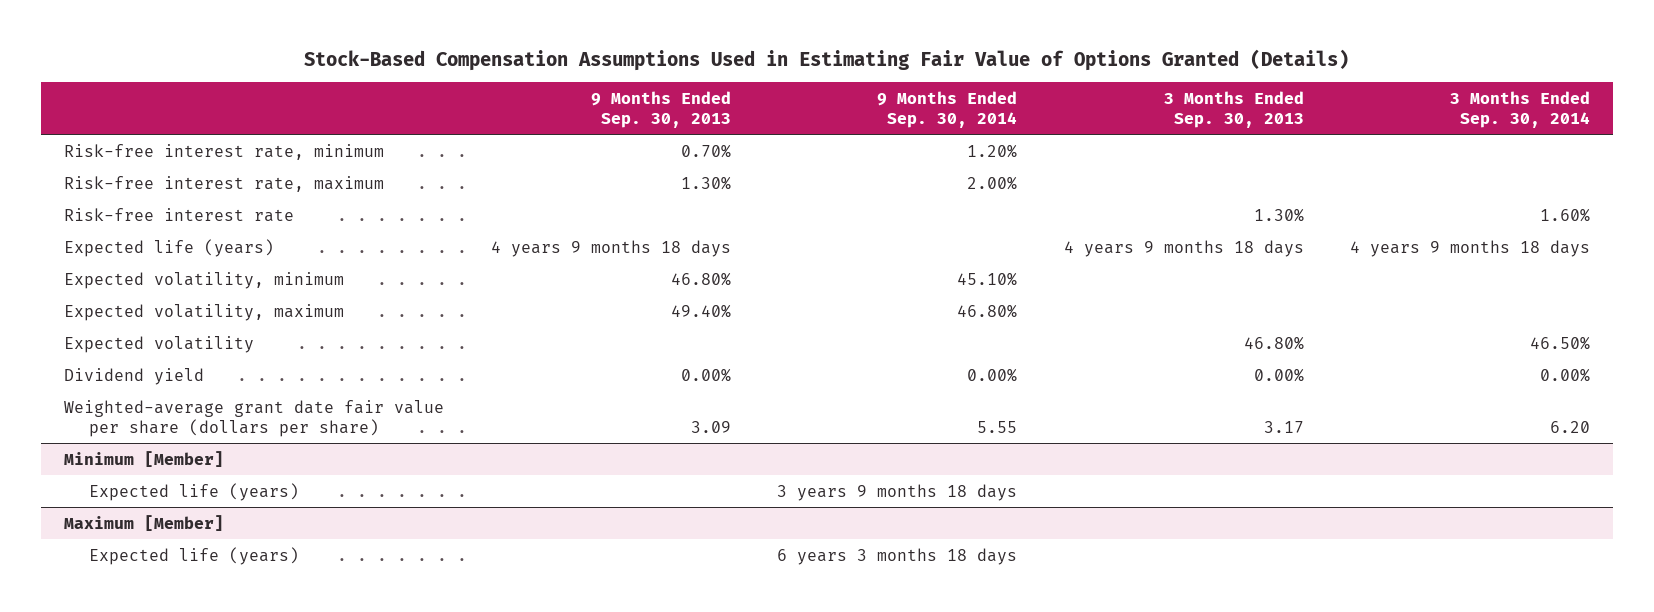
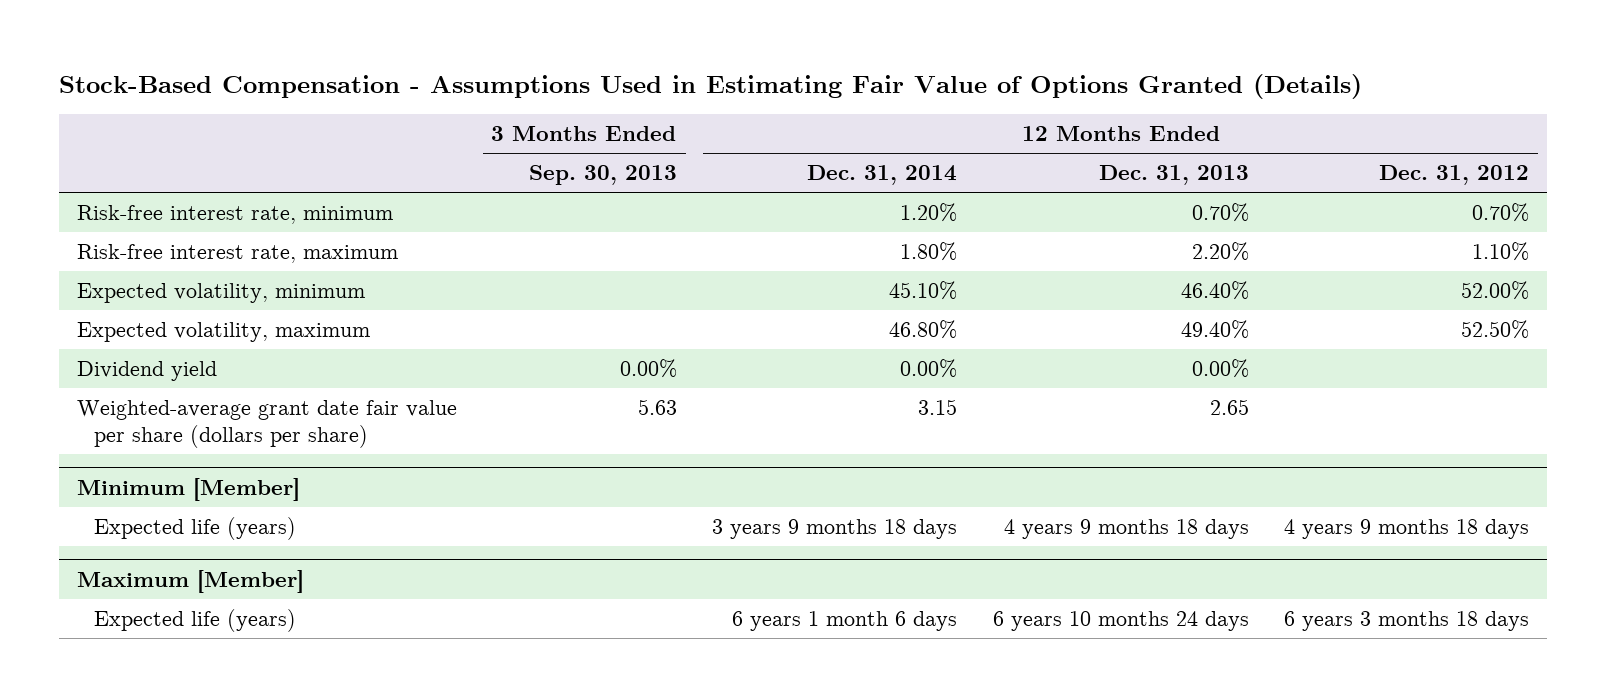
- Stock-Based Compensation Assumptions Used in Estimating Fair Value of Options Granted (Details)
+ Stock-Based Compensation - Assumptions Used in Estimating Fair Value of Options Granted (Details)
- | 9 Months Ended Sep. 30, 2013 | 9 Months Ended Sep. 30, 2014 | 3 Months Ended Sep. 30, 2013 | 3 Months Ended Sep. 30, 2014
+ | 3 Months Ended Sep. 30, 2013 | 12 Months Ended Dec. 31, 2014 | 12 Months Ended Dec. 31, 2013 | 12 Months Ended Dec. 31, 2012
- Risk-free interest rate | | | 1.30% | 1.60%
- Expected life (years) | 4 years 9 months 18 days | | 4 years 9 months 18 days | 4 years 9 months 18 days
- Expected volatility | | | 46.80% | 46.50%
- Weighted-average grant date fair value per share (dollars per share) | 3.09 | 5.55 | 3.17 | 6.20
+ Weighted-average grant date fair value per share (dollars per share) | 5.63 | 3.15 | 2.65 |

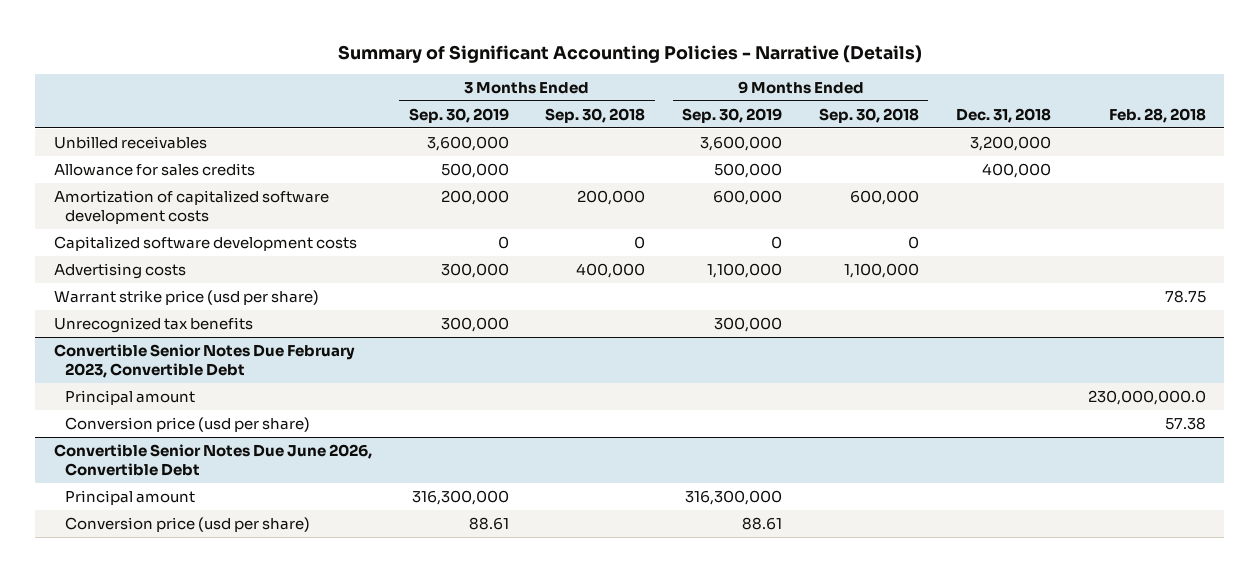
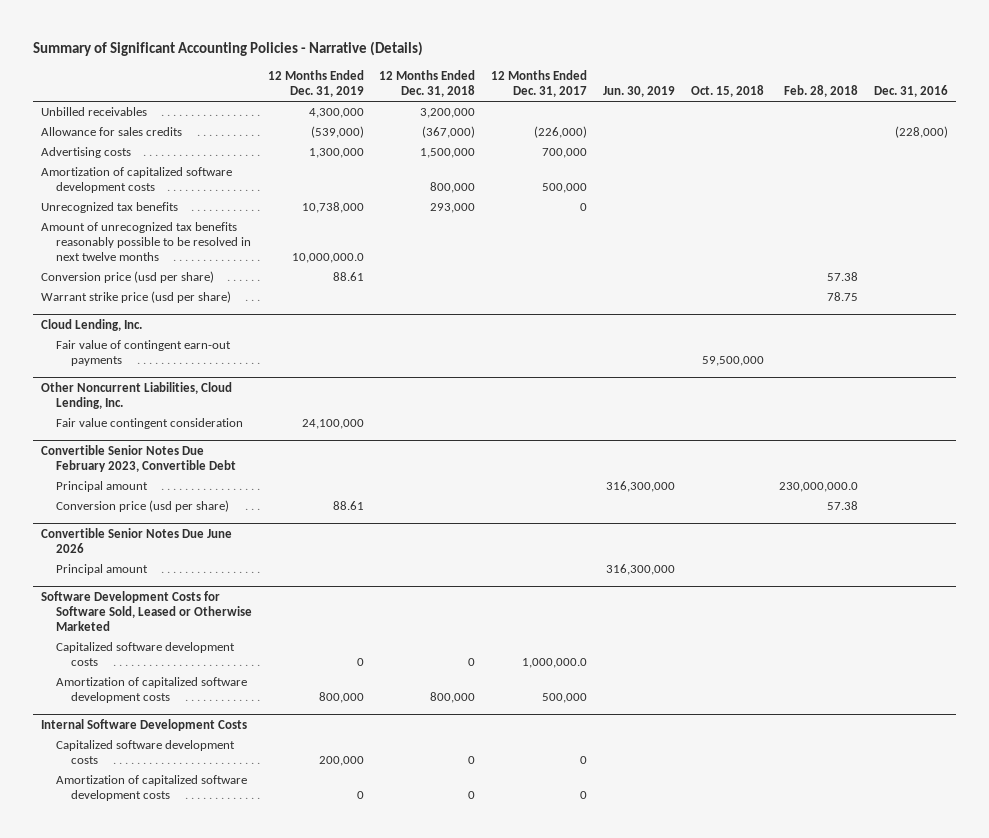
- | 3 Months Ended Sep. 30, 2019 | 3 Months Ended Sep. 30, 2018 | 9 Months Ended Sep. 30, 2019 | 9 Months Ended Sep. 30, 2018 | Dec. 31, 2018 | Feb. 28, 2018
+ | 12 Months Ended Dec. 31, 2019 | 12 Months Ended Dec. 31, 2018 | 12 Months Ended Dec. 31, 2017 | Jun. 30, 2019 | Oct. 15, 2018 | Feb. 28, 2018 | Dec. 31, 2016
- Capitalized software development costs | 0 | 0 | 0 | 0 | |
moved down: Amortization of capitalized software development costs | | 800,000 | 500,000 | | | |
+ Amount of unrecognized tax benefits reasonably possible to be resolved in next twelve months | 10,000,000.0 | | | | | |
+ Conversion price (usd per share) | 88.61 | | | | | 57.38 |
moved down: Warrant strike price (usd per share) | | | | | | 78.75 |
+ Cloud Lending, Inc.
+ Fair value of contingent earn-out payments | | | | | 59,500,000 | |
+ Other Noncurrent Liabilities, Cloud Lending, Inc.
+ Fair value contingent consideration | 24,100,000 | | | | | |
- Convertible Senior Notes Due June 2026, Convertible Debt
+ Convertible Senior Notes Due June 2026
- Conversion price (usd per share) | 88.61 | | 88.61 | | |
+ Software Development Costs for Software Sold, Leased or Otherwise Marketed
+ Capitalized software development costs | 0 | 0 | 1,000,000.0 | | | |
+ Amortization of capitalized software development costs | 800,000 | 800,000 | 500,000 | | | |
+ Internal Software Development Costs
+ Capitalized software development costs | 200,000 | 0 | 0 | | | |
+ Amortization of capitalized software development costs | 0 | 0 | 0 | | | |

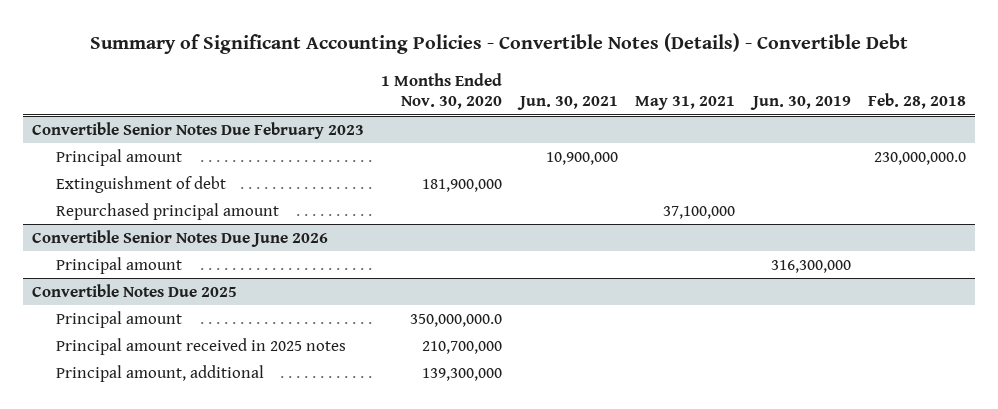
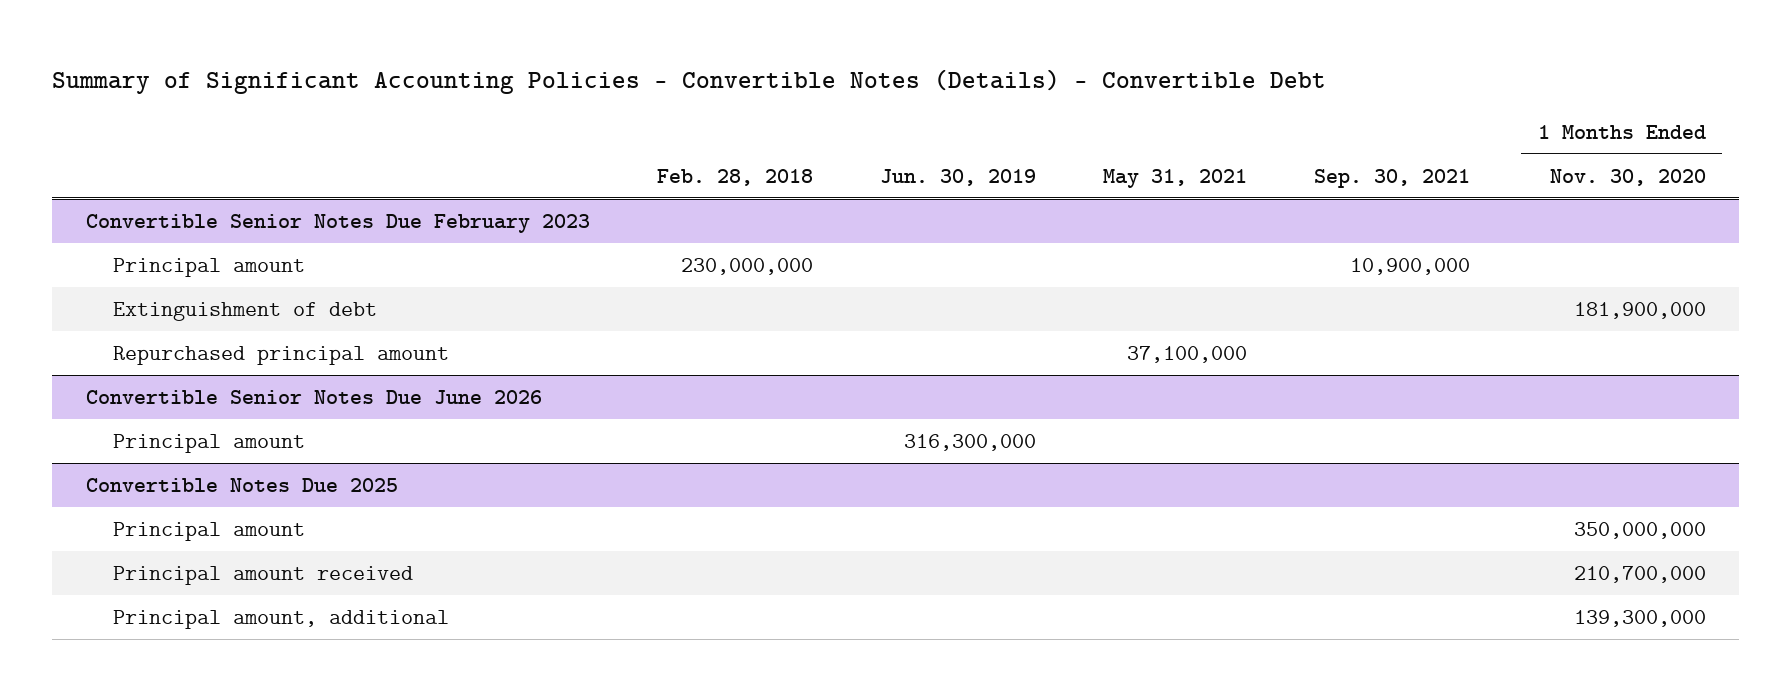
- | 1 Months Ended Nov. 30, 2020 | Jun. 30, 2021 | May 31, 2021 | Jun. 30, 2019 | Feb. 28, 2018
+ | Feb. 28, 2018 | Jun. 30, 2019 | May 31, 2021 | Sep. 30, 2021 | 1 Months Ended Nov. 30, 2020
@ Convertible Senior Notes Due February 2023
- Principal amount | | 10,900,000 | | | 230,000,000.0
+ Principal amount | 230,000,000 | | | 10,900,000 |
@ Convertible Notes Due 2025
- Principal amount | 350,000,000.0 | | | |
- Principal amount received in 2025 notes | 210,700,000 | | | |
+ Principal amount | | | | | 350,000,000
+ Principal amount received | | | | | 210,700,000

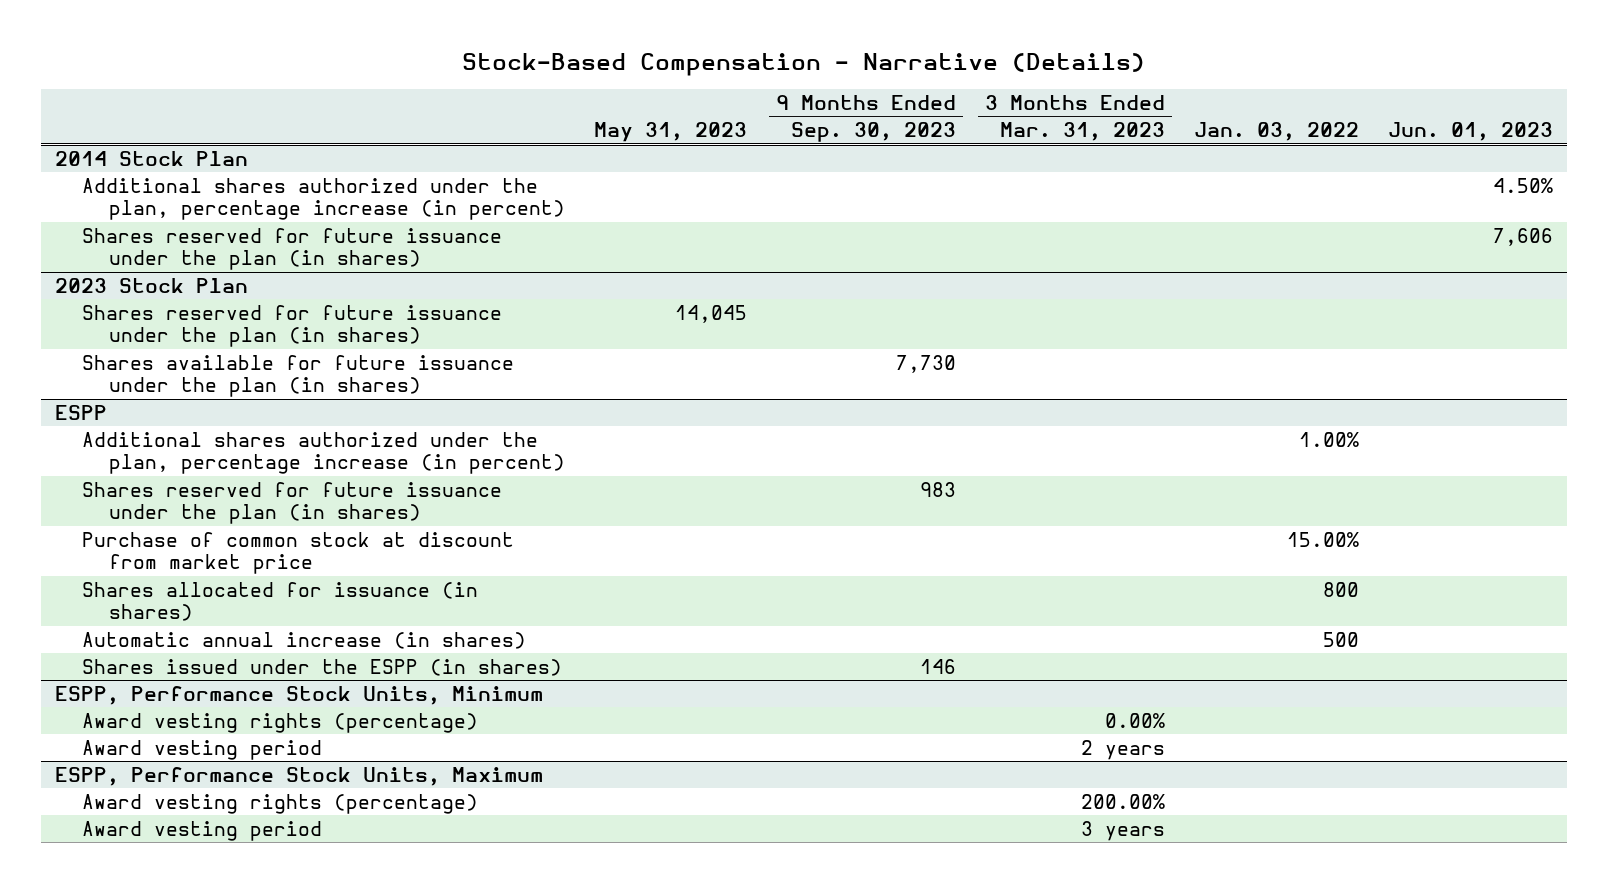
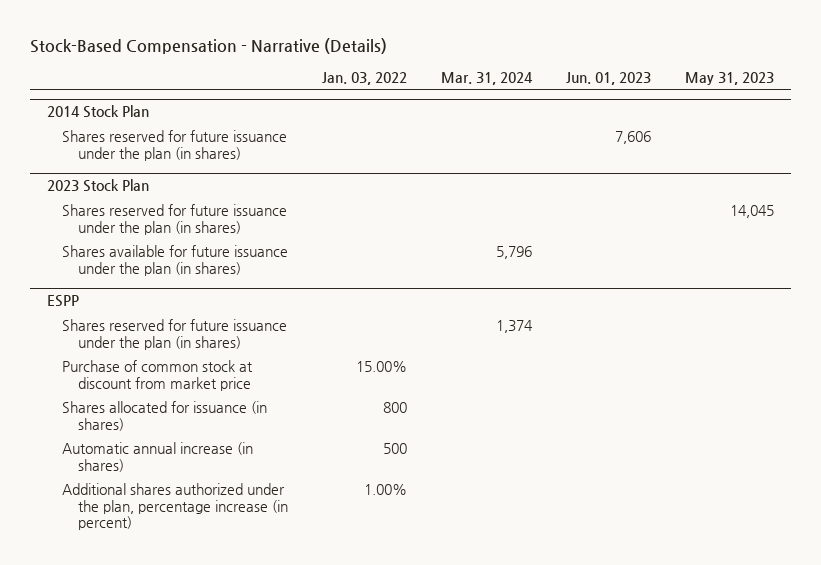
- | May 31, 2023 | 9 Months Ended Sep. 30, 2023 | 3 Months Ended Mar. 31, 2023 | Jan. 03, 2022 | Jun. 01, 2023
+ | Jan. 03, 2022 | Mar. 31, 2024 | Jun. 01, 2023 | May 31, 2023
@ 2014 Stock Plan
- Additional shares authorized under the plan, percentage increase (in percent) | | | | | 4.50%
@ ESPP
- Shares issued under the ESPP (in shares) | | 146 | | |
- ESPP, Performance Stock Units, Minimum
- Award vesting rights (percentage) | | | 0.00% | |
- Award vesting period | | | 2 years | |
- ESPP, Performance Stock Units, Maximum
- Award vesting rights (percentage) | | | 200.00% | |
- Award vesting period | | | 3 years | |
@ ESPP
moved down: Additional shares authorized under the plan, percentage increase (in percent) | 1.00% | | |

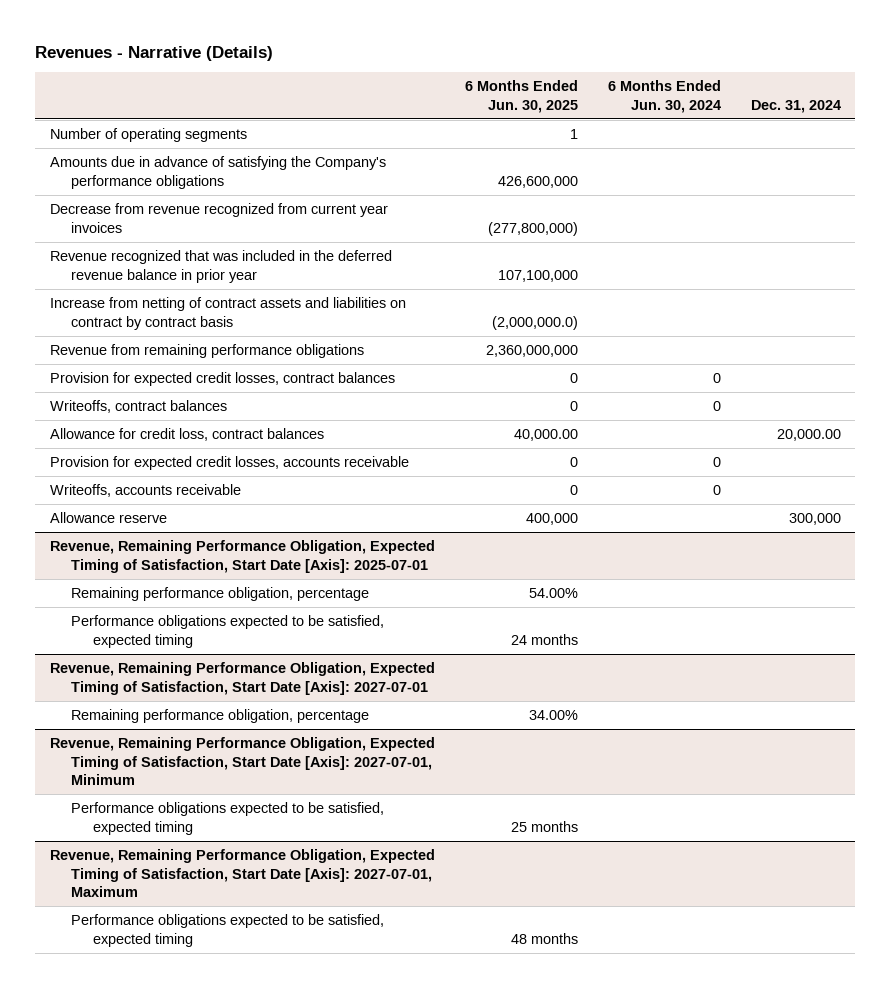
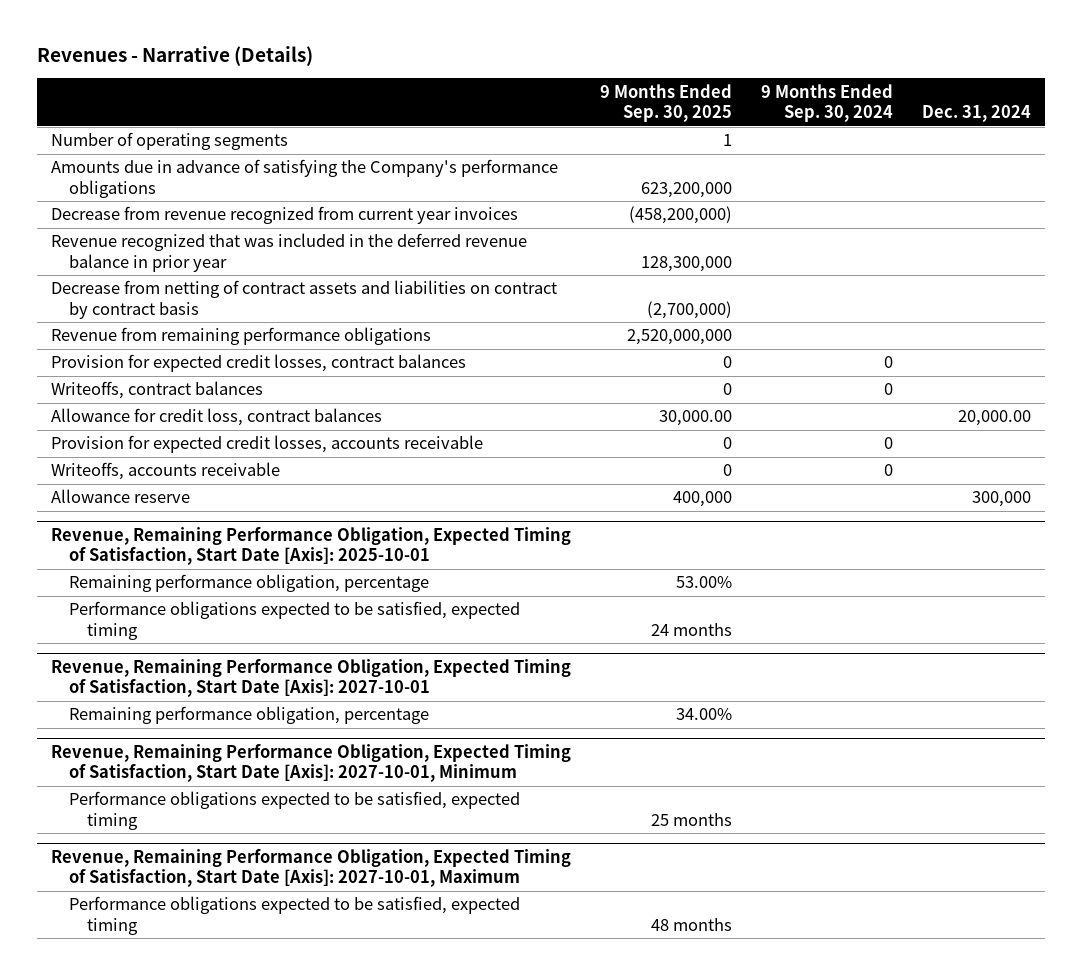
- | 6 Months Ended Jun. 30, 2025 | 6 Months Ended Jun. 30, 2024 | Dec. 31, 2024
+ | 9 Months Ended Sep. 30, 2025 | 9 Months Ended Sep. 30, 2024 | Dec. 31, 2024
- Increase from netting of contract assets and liabilities on contract by contract basis | (2,000,000.0) | |
+ Decrease from netting of contract assets and liabilities on contract by contract basis | (2,700,000) | |
- Revenue, Remaining Performance Obligation, Expected Timing of Satisfaction, Start Date [Axis]: 2025-07-01
- Remaining performance obligation, percentage | 54.00% | |
- Performance obligations expected to be satisfied, expected timing | 24 months | |
- Revenue, Remaining Performance Obligation, Expected Timing of Satisfaction, Start Date [Axis]: 2027-07-01
- Remaining performance obligation, percentage | 34.00% | |
- Revenue, Remaining Performance Obligation, Expected Timing of Satisfaction, Start Date [Axis]: 2027-07-01, Minimum
+ Revenue, Remaining Performance Obligation, Expected Timing of Satisfaction, Start Date [Axis]: 2025-10-01
+ Remaining performance obligation, percentage | 53.00% | |
+ Performance obligations expected to be satisfied, expected timing | 24 months | |
+ Revenue, Remaining Performance Obligation, Expected Timing of Satisfaction, Start Date [Axis]: 2027-10-01
+ Remaining performance obligation, percentage | 34.00% | |
+ Revenue, Remaining Performance Obligation, Expected Timing of Satisfaction, Start Date [Axis]: 2027-10-01, Minimum
- Revenue, Remaining Performance Obligation, Expected Timing of Satisfaction, Start Date [Axis]: 2027-07-01, Maximum
+ Revenue, Remaining Performance Obligation, Expected Timing of Satisfaction, Start Date [Axis]: 2027-10-01, Maximum

